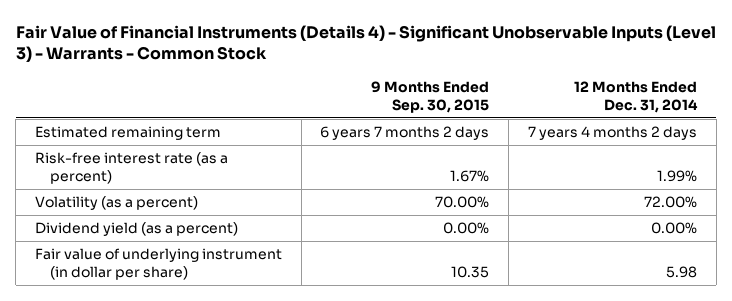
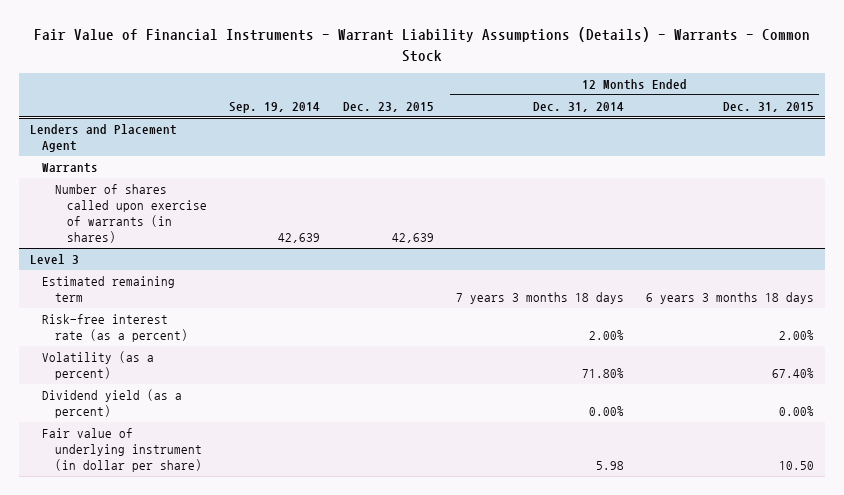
- Fair Value of Financial Instruments (Details 4) - Significant Unobservable Inputs (Level 3) - Warrants - Common Stock
+ Fair Value of Financial Instruments - Warrant Liability Assumptions (Details) - Warrants - Common Stock
- | 9 Months Ended Sep. 30, 2015 | 12 Months Ended Dec. 31, 2014
+ | Sep. 19, 2014 | Dec. 23, 2015 | 12 Months Ended Dec. 31, 2014 | 12 Months Ended Dec. 31, 2015
- Estimated remaining term | 6 years 7 months 2 days | 7 years 4 months 2 days
- Risk-free interest rate (as a percent) | 1.67% | 1.99%
- Volatility (as a percent) | 70.00% | 72.00%
+ Lenders and Placement Agent
+ Warrants
+ Number of shares called upon exercise of warrants (in shares) | 42,639 | 42,639 | |
+ Level 3
+ Estimated remaining term | | | 7 years 3 months 18 days | 6 years 3 months 18 days
+ Risk-free interest rate (as a percent) | | | 2.00% | 2.00%
+ Volatility (as a percent) | | | 71.80% | 67.40%

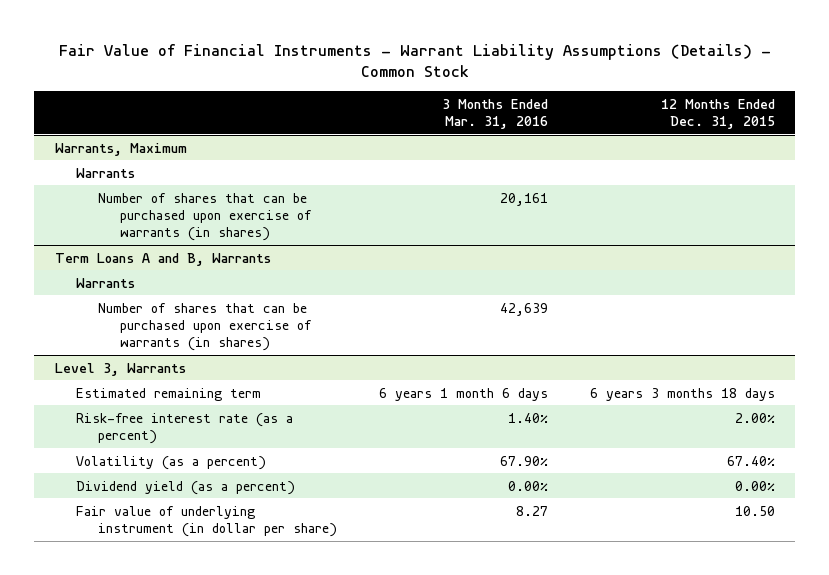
- Fair Value of Financial Instruments - Warrant Liability Assumptions (Details) - Warrants - Common Stock
+ Fair Value of Financial Instruments - Warrant Liability Assumptions (Details) - Common Stock
- | Sep. 19, 2014 | Dec. 23, 2015 | 12 Months Ended Dec. 31, 2014 | 12 Months Ended Dec. 31, 2015
+ | 3 Months Ended Mar. 31, 2016 | 12 Months Ended Dec. 31, 2015
- Lenders and Placement Agent
+ Warrants, Maximum
- Number of shares called upon exercise of warrants (in shares) | 42,639 | 42,639 | |
- Level 3
+ Number of shares that can be purchased upon exercise of warrants (in shares) | 20,161 |
+ Term Loans A and B, Warrants
+ Warrants
+ Number of shares that can be purchased upon exercise of warrants (in shares) | 42,639 |
+ Level 3, Warrants

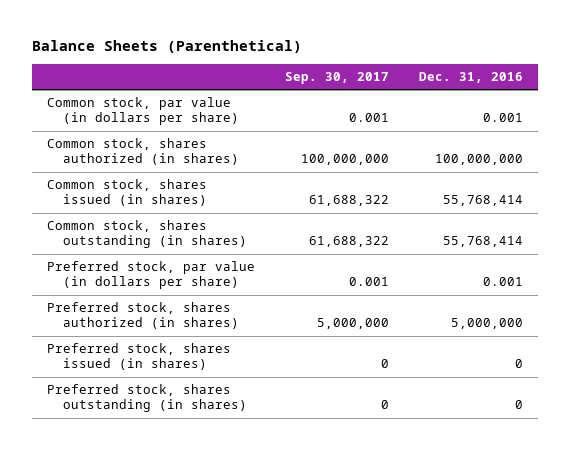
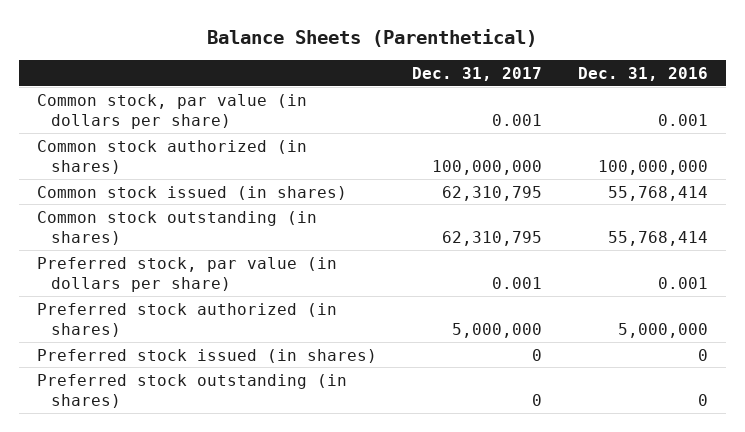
- | Sep. 30, 2017 | Dec. 31, 2016
+ | Dec. 31, 2017 | Dec. 31, 2016
- Common stock, shares authorized (in shares) | 100,000,000 | 100,000,000
- Common stock, shares issued (in shares) | 61,688,322 | 55,768,414
- Common stock, shares outstanding (in shares) | 61,688,322 | 55,768,414
+ Common stock authorized (in shares) | 100,000,000 | 100,000,000
+ Common stock issued (in shares) | 62,310,795 | 55,768,414
+ Common stock outstanding (in shares) | 62,310,795 | 55,768,414
- Preferred stock, shares authorized (in shares) | 5,000,000 | 5,000,000
- Preferred stock, shares issued (in shares) | 0 | 0
- Preferred stock, shares outstanding (in shares) | 0 | 0
+ Preferred stock authorized (in shares) | 5,000,000 | 5,000,000
+ Preferred stock issued (in shares) | 0 | 0
+ Preferred stock outstanding (in shares) | 0 | 0

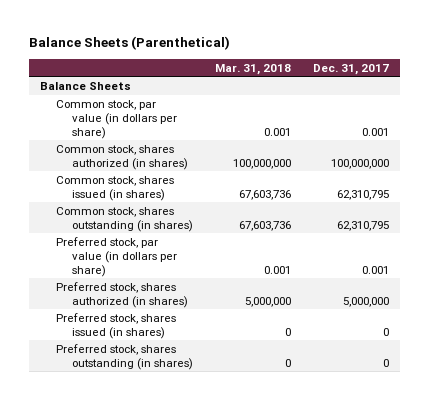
- | Dec. 31, 2017 | Dec. 31, 2016
+ | Mar. 31, 2018 | Dec. 31, 2017
+ Balance Sheets
- Common stock authorized (in shares) | 100,000,000 | 100,000,000
- Common stock issued (in shares) | 62,310,795 | 55,768,414
- Common stock outstanding (in shares) | 62,310,795 | 55,768,414
+ Common stock, shares authorized (in shares) | 100,000,000 | 100,000,000
+ Common stock, shares issued (in shares) | 67,603,736 | 62,310,795
+ Common stock, shares outstanding (in shares) | 67,603,736 | 62,310,795
- Preferred stock authorized (in shares) | 5,000,000 | 5,000,000
- Preferred stock issued (in shares) | 0 | 0
- Preferred stock outstanding (in shares) | 0 | 0
+ Preferred stock, shares authorized (in shares) | 5,000,000 | 5,000,000
+ Preferred stock, shares issued (in shares) | 0 | 0
+ Preferred stock, shares outstanding (in shares) | 0 | 0

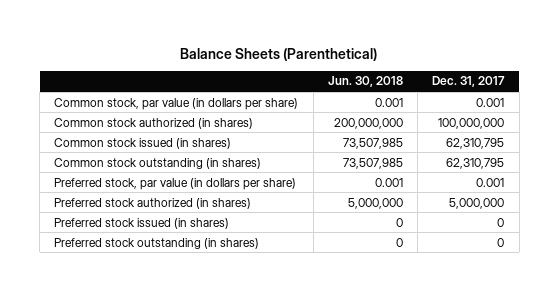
- | Mar. 31, 2018 | Dec. 31, 2017
+ | Jun. 30, 2018 | Dec. 31, 2017
- Balance Sheets
- Common stock, shares authorized (in shares) | 100,000,000 | 100,000,000
- Common stock, shares issued (in shares) | 67,603,736 | 62,310,795
- Common stock, shares outstanding (in shares) | 67,603,736 | 62,310,795
+ Common stock authorized (in shares) | 200,000,000 | 100,000,000
+ Common stock issued (in shares) | 73,507,985 | 62,310,795
+ Common stock outstanding (in shares) | 73,507,985 | 62,310,795
- Preferred stock, shares authorized (in shares) | 5,000,000 | 5,000,000
- Preferred stock, shares issued (in shares) | 0 | 0
- Preferred stock, shares outstanding (in shares) | 0 | 0
+ Preferred stock authorized (in shares) | 5,000,000 | 5,000,000
+ Preferred stock issued (in shares) | 0 | 0
+ Preferred stock outstanding (in shares) | 0 | 0

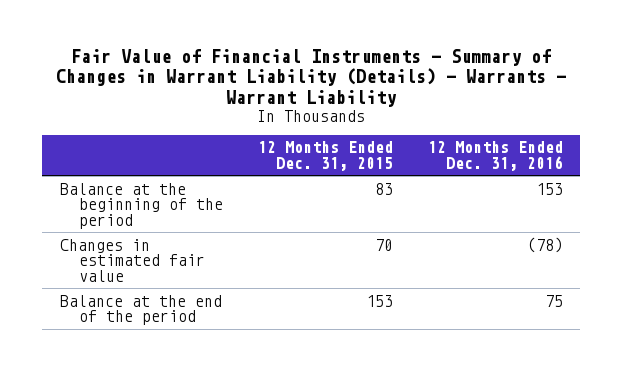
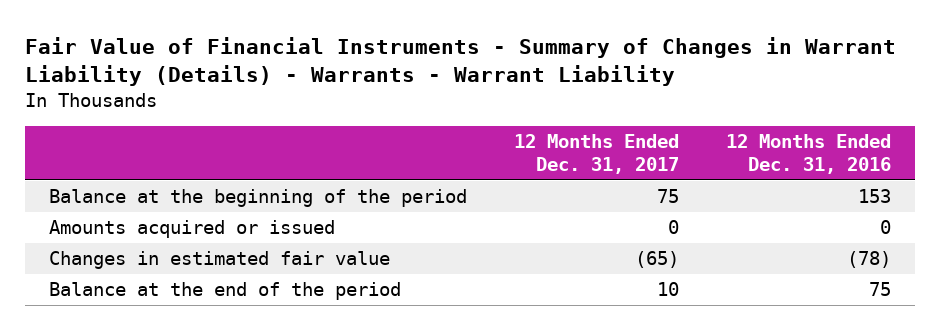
- | 12 Months Ended Dec. 31, 2015 | 12 Months Ended Dec. 31, 2016
+ | 12 Months Ended Dec. 31, 2017 | 12 Months Ended Dec. 31, 2016
+ Amounts acquired or issued | 0 | 0

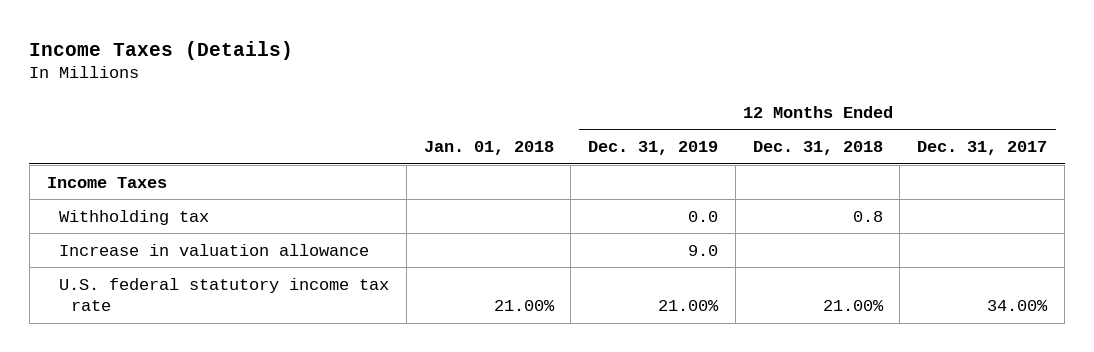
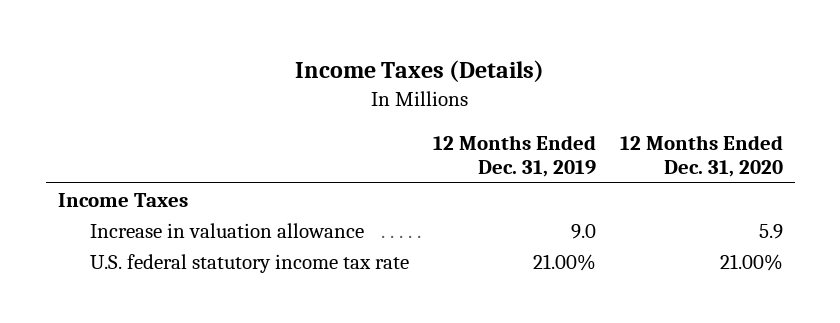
- | Jan. 01, 2018 | 12 Months Ended Dec. 31, 2019 | 12 Months Ended Dec. 31, 2018 | 12 Months Ended Dec. 31, 2017
+ | 12 Months Ended Dec. 31, 2019 | 12 Months Ended Dec. 31, 2020
- Withholding tax | | 0.0 | 0.8 |

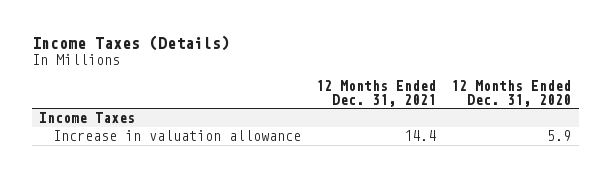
- | 12 Months Ended Dec. 31, 2019 | 12 Months Ended Dec. 31, 2020
+ | 12 Months Ended Dec. 31, 2021 | 12 Months Ended Dec. 31, 2020
- U.S. federal statutory income tax rate | 21.00% | 21.00%

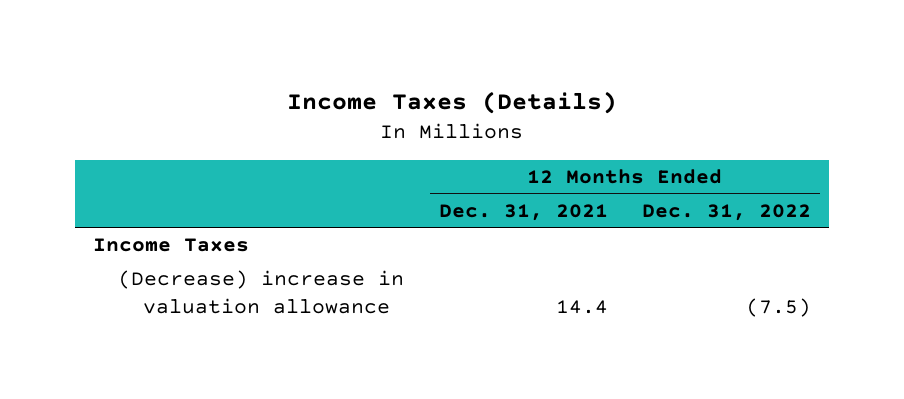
- | 12 Months Ended Dec. 31, 2021 | 12 Months Ended Dec. 31, 2020
+ | 12 Months Ended Dec. 31, 2021 | 12 Months Ended Dec. 31, 2022
- Increase in valuation allowance | 14.4 | 5.9
+ (Decrease) increase in valuation allowance | 14.4 | (7.5)

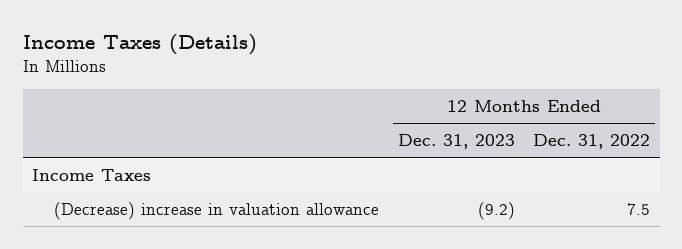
- | 12 Months Ended Dec. 31, 2021 | 12 Months Ended Dec. 31, 2022
+ | 12 Months Ended Dec. 31, 2023 | 12 Months Ended Dec. 31, 2022
- (Decrease) increase in valuation allowance | 14.4 | (7.5)
+ (Decrease) increase in valuation allowance | (9.2) | 7.5

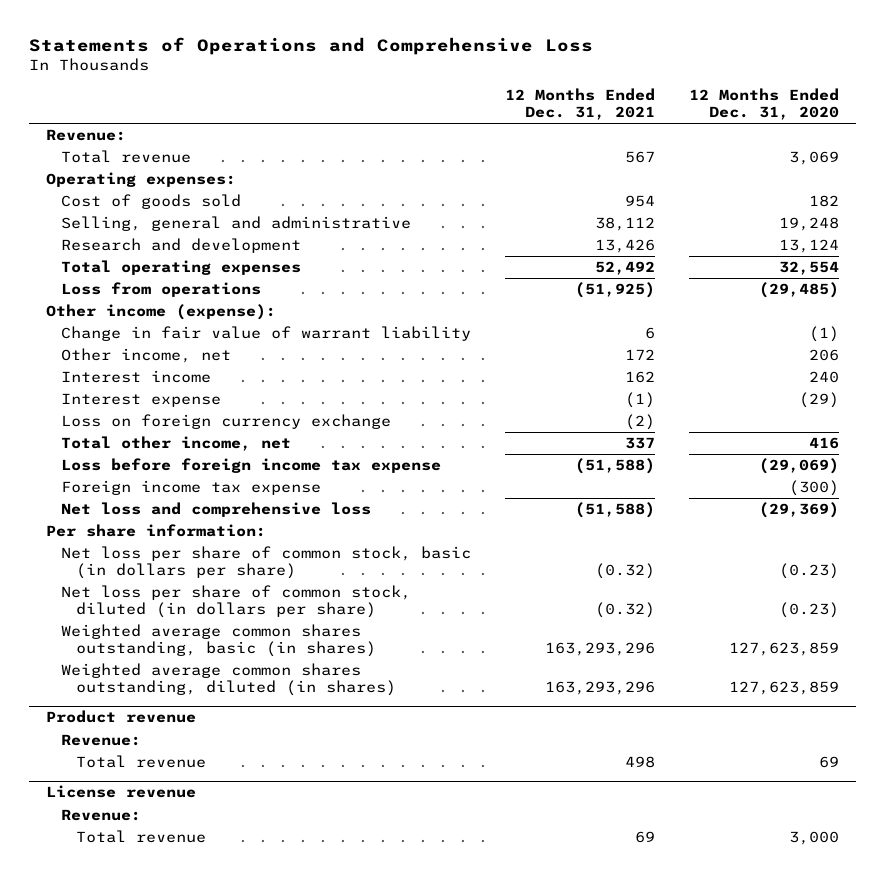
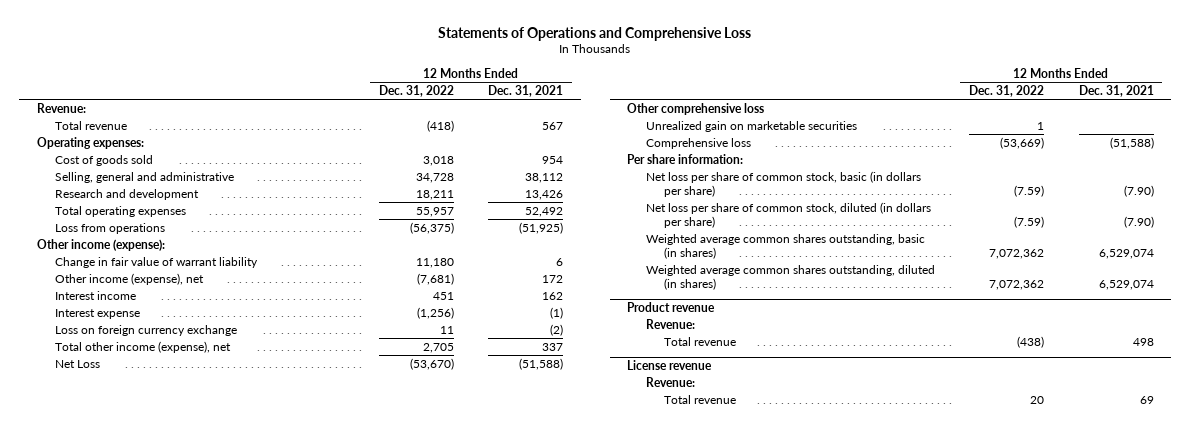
- | 12 Months Ended Dec. 31, 2021 | 12 Months Ended Dec. 31, 2020
+ | 12 Months Ended Dec. 31, 2022 | 12 Months Ended Dec. 31, 2021
- Other income, net | 172 | 206
+ Other income (expense), net | (7,681) | 172
- Total other income, net | 337 | 416
- Loss before foreign income tax expense | (51,588) | (29,069)
- Foreign income tax expense | | (300)
- Net loss and comprehensive loss | (51,588) | (29,369)
+ Total other income (expense), net | 2,705 | 337
+ Net Loss | (53,670) | (51,588)
+ Other comprehensive loss
+ Unrealized gain on marketable securities | 1 |
+ Comprehensive loss | (53,669) | (51,588)
- Net loss per share of common stock, basic (in dollars per share) | (0.32) | (0.23)
- Net loss per share of common stock, diluted (in dollars per share) | (0.32) | (0.23)
- Weighted average common shares outstanding, basic (in shares) | 163,293,296 | 127,623,859
- Weighted average common shares outstanding, diluted (in shares) | 163,293,296 | 127,623,859
+ Net loss per share of common stock, basic (in dollars per share) | (7.59) | (7.90)
+ Net loss per share of common stock, diluted (in dollars per share) | (7.59) | (7.90)
+ Weighted average common shares outstanding, basic (in shares) | 7,072,362 | 6,529,074
+ Weighted average common shares outstanding, diluted (in shares) | 7,072,362 | 6,529,074

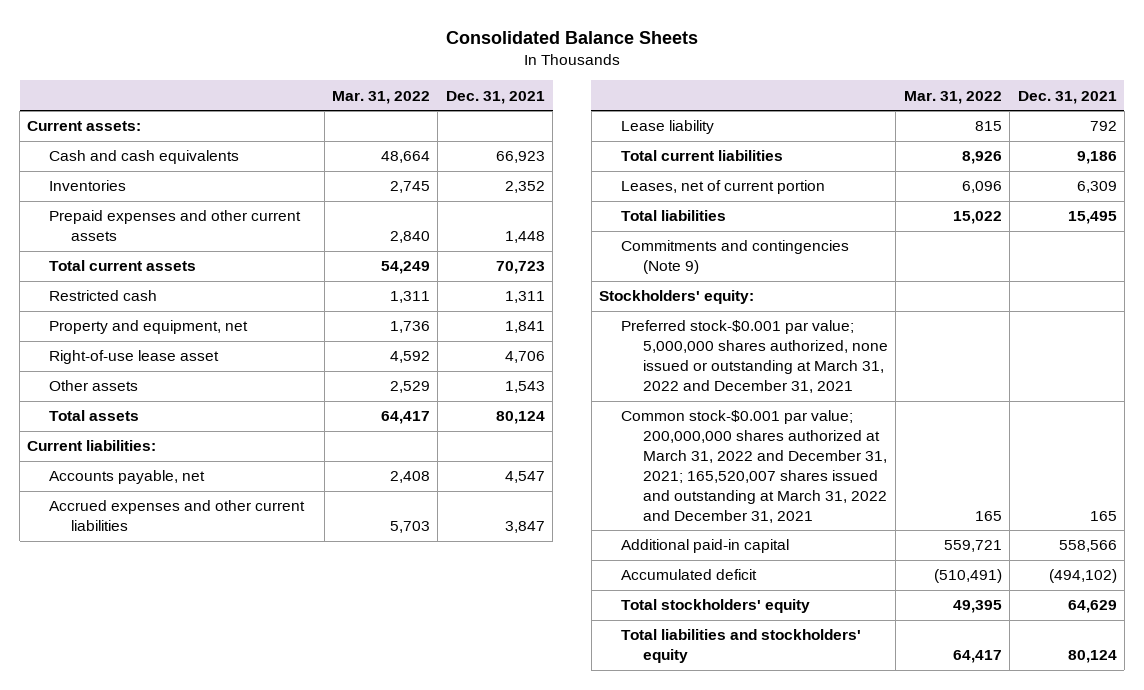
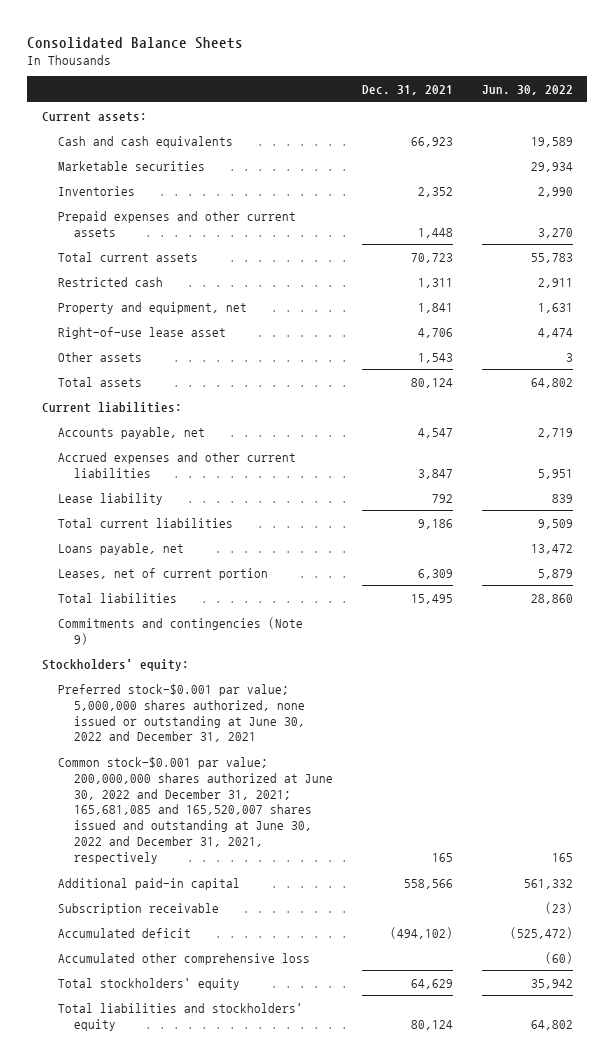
- | Mar. 31, 2022 | Dec. 31, 2021
+ | Dec. 31, 2021 | Jun. 30, 2022
+ Marketable securities | | 29,934
+ Loans payable, net | | 13,472
- Preferred stock-$0.001 par value; 5,000,000 shares authorized, none issued or outstanding at March 31, 2022 and December 31, 2021
- Common stock-$0.001 par value; 200,000,000 shares authorized at March 31, 2022 and December 31, 2021; 165,520,007 shares issued and outstanding at March 31, 2022 and December 31, 2021 | 165 | 165
+ Preferred stock-$0.001 par value; 5,000,000 shares authorized, none issued or outstanding at June 30, 2022 and December 31, 2021
+ Common stock-$0.001 par value; 200,000,000 shares authorized at June 30, 2022 and December 31, 2021; 165,681,085 and 165,520,007 shares issued and outstanding at June 30, 2022 and December 31, 2021, respectively | 165 | 165
+ Subscription receivable | | (23)
+ Accumulated other comprehensive loss | | (60)

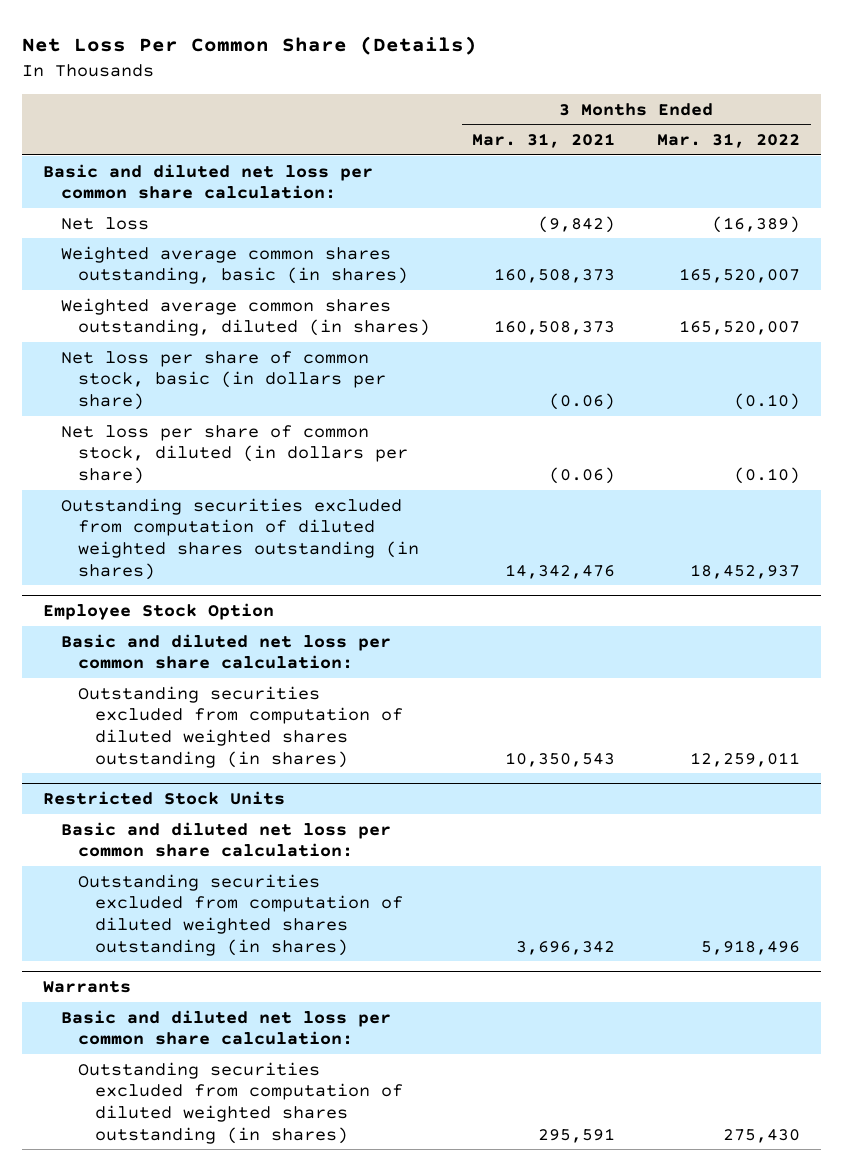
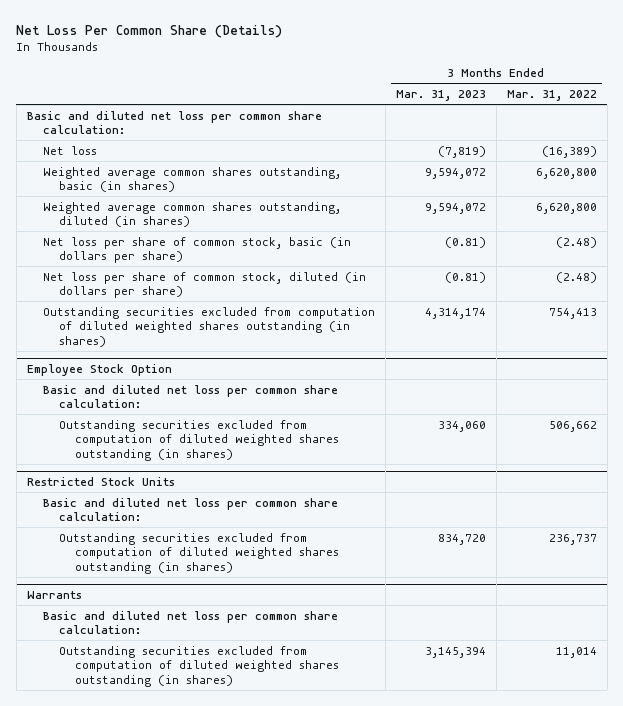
- | 3 Months Ended Mar. 31, 2021 | 3 Months Ended Mar. 31, 2022
+ | 3 Months Ended Mar. 31, 2023 | 3 Months Ended Mar. 31, 2022
- Weighted average common shares outstanding, basic (in shares) | 160,508,373 | 165,520,007
- Weighted average common shares outstanding, diluted (in shares) | 160,508,373 | 165,520,007
- Net loss per share of common stock, basic (in dollars per share) | (0.06) | (0.10)
- Net loss per share of common stock, diluted (in dollars per share) | (0.06) | (0.10)
- Outstanding securities excluded from computation of diluted weighted shares outstanding (in shares) | 14,342,476 | 18,452,937
+ Weighted average common shares outstanding, basic (in shares) | 9,594,072 | 6,620,800
+ Weighted average common shares outstanding, diluted (in shares) | 9,594,072 | 6,620,800
+ Net loss per share of common stock, basic (in dollars per share) | (0.81) | (2.48)
+ Net loss per share of common stock, diluted (in dollars per share) | (0.81) | (2.48)
+ Outstanding securities excluded from computation of diluted weighted shares outstanding (in shares) | 4,314,174 | 754,413
@ Employee Stock Option
- Outstanding securities excluded from computation of diluted weighted shares outstanding (in shares) | 10,350,543 | 12,259,011
+ Outstanding securities excluded from computation of diluted weighted shares outstanding (in shares) | 334,060 | 506,662
@ Restricted Stock Units
- Outstanding securities excluded from computation of diluted weighted shares outstanding (in shares) | 3,696,342 | 5,918,496
+ Outstanding securities excluded from computation of diluted weighted shares outstanding (in shares) | 834,720 | 236,737
@ Warrants
- Outstanding securities excluded from computation of diluted weighted shares outstanding (in shares) | 295,591 | 275,430
+ Outstanding securities excluded from computation of diluted weighted shares outstanding (in shares) | 3,145,394 | 11,014

